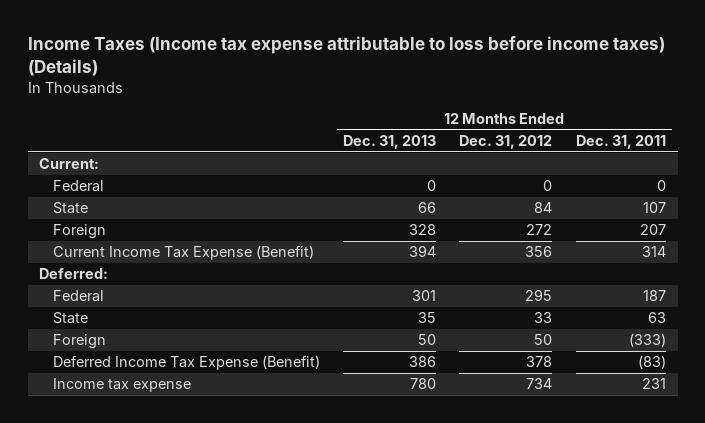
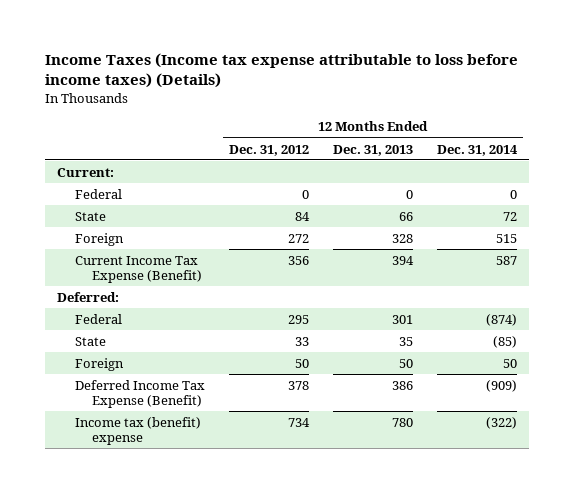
- | 12 Months Ended Dec. 31, 2013 | 12 Months Ended Dec. 31, 2012 | 12 Months Ended Dec. 31, 2011
+ | 12 Months Ended Dec. 31, 2012 | 12 Months Ended Dec. 31, 2013 | 12 Months Ended Dec. 31, 2014
- Income tax expense | 780 | 734 | 231
+ Income tax (benefit) expense | 734 | 780 | (322)

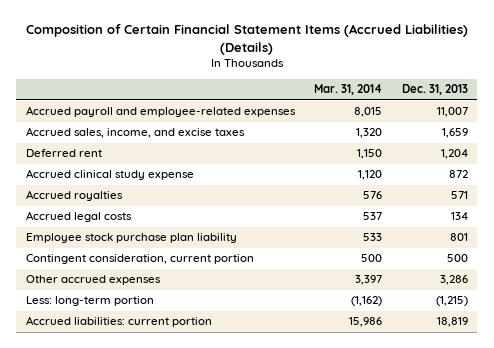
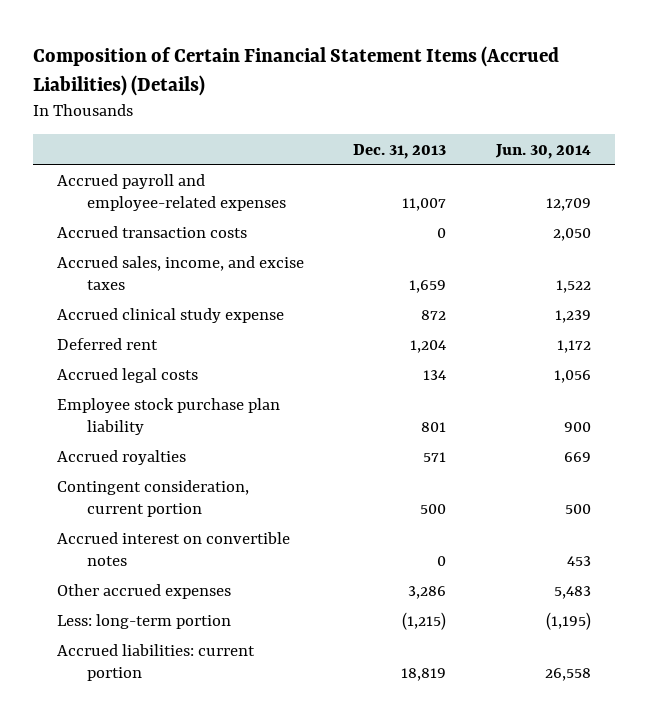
- | Mar. 31, 2014 | Dec. 31, 2013
+ | Dec. 31, 2013 | Jun. 30, 2014
+ Accrued transaction costs | 0 | 2,050
moved down: Deferred rent | 1,204 | 1,172
moved down: Accrued royalties | 571 | 669
+ Accrued interest on convertible notes | 0 | 453

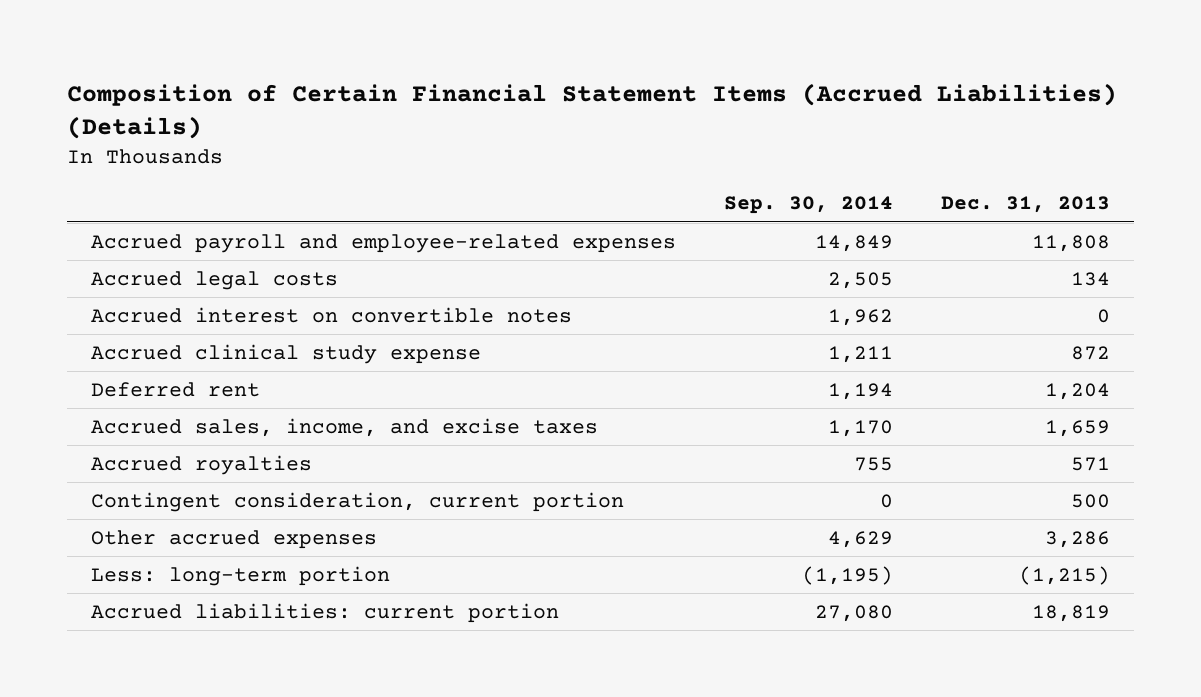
- | Dec. 31, 2013 | Jun. 30, 2014
+ | Sep. 30, 2014 | Dec. 31, 2013
- Accrued payroll and employee-related expenses | 11,007 | 12,709
- Accrued transaction costs | 0 | 2,050
+ Accrued payroll and employee-related expenses | 14,849 | 11,808
moved up: Accrued legal costs | 2,505 | 134
moved up: Accrued interest on convertible notes | 1,962 | 0
- Employee stock purchase plan liability | 801 | 900
moved down: Accrued sales, income, and excise taxes | 1,170 | 1,659

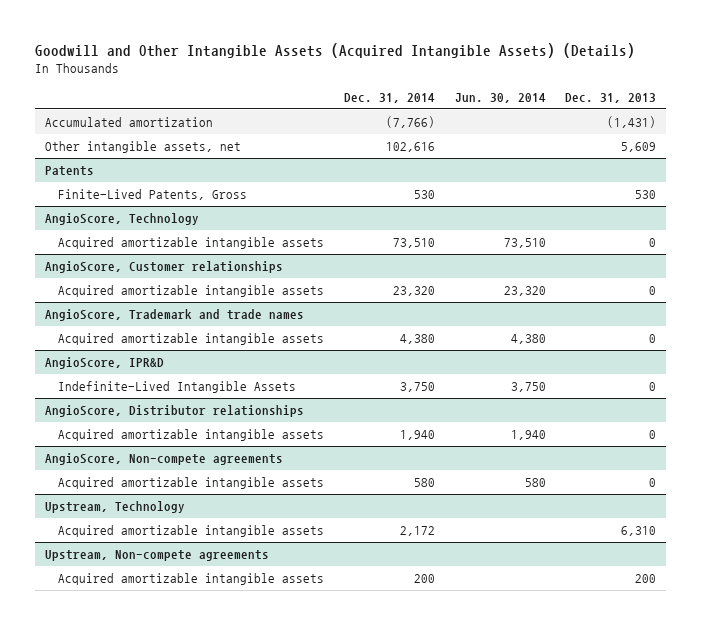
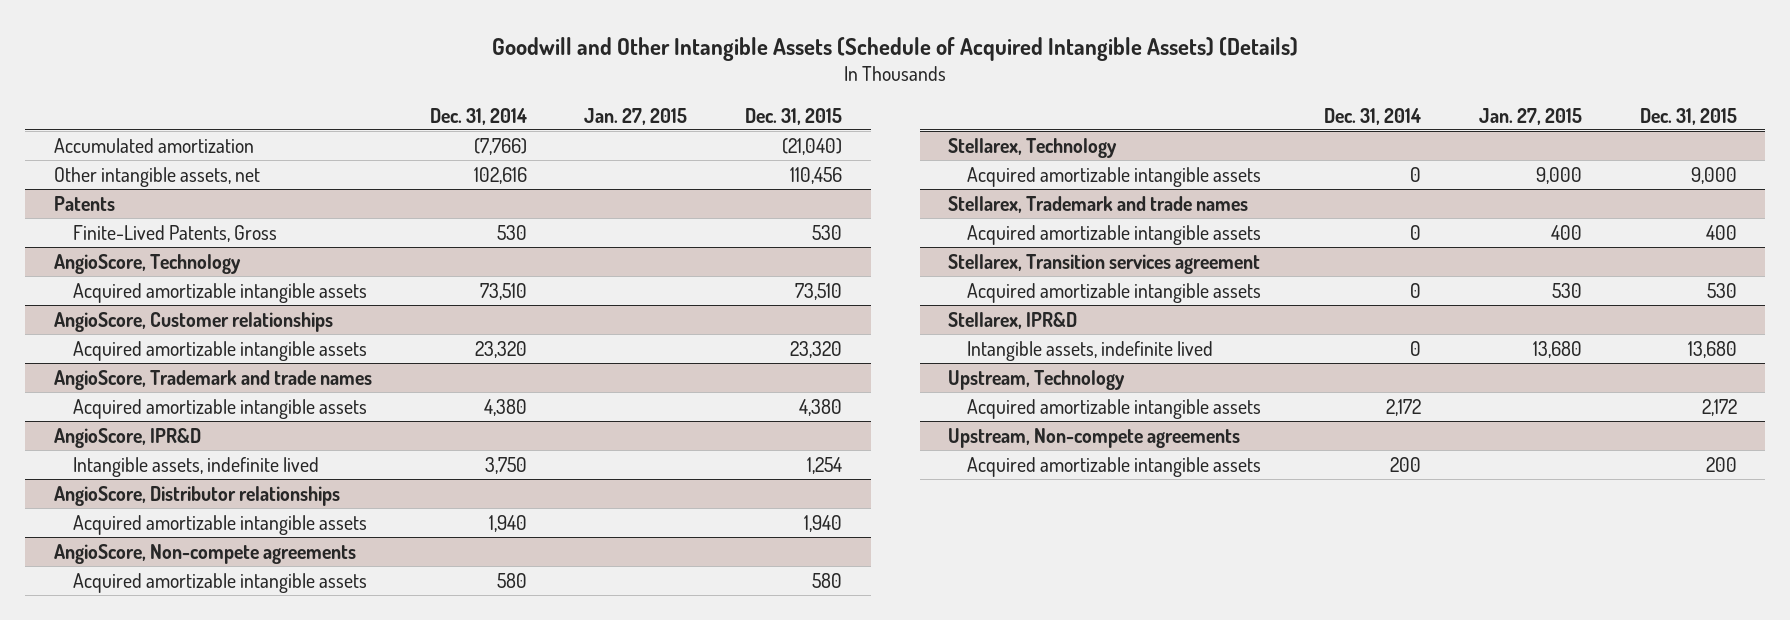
- Goodwill and Other Intangible Assets (Acquired Intangible Assets) (Details)
+ Goodwill and Other Intangible Assets (Schedule of Acquired Intangible Assets) (Details)
- | Dec. 31, 2014 | Jun. 30, 2014 | Dec. 31, 2013
+ | Dec. 31, 2014 | Jan. 27, 2015 | Dec. 31, 2015
@ AngioScore, IPR&D
- Indefinite-Lived Intangible Assets | 3,750 | 3,750 | 0
+ Intangible assets, indefinite lived | 3,750 | | 1,254
+ Stellarex, Technology
+ Acquired amortizable intangible assets | 0 | 9,000 | 9,000
+ Stellarex, Trademark and trade names
+ Acquired amortizable intangible assets | 0 | 400 | 400
+ Stellarex, Transition services agreement
+ Acquired amortizable intangible assets | 0 | 530 | 530
+ Stellarex, IPR&D
+ Intangible assets, indefinite lived | 0 | 13,680 | 13,680

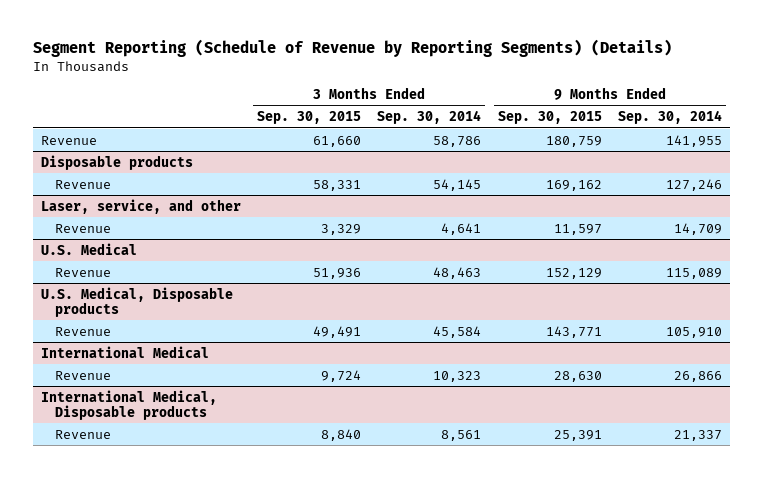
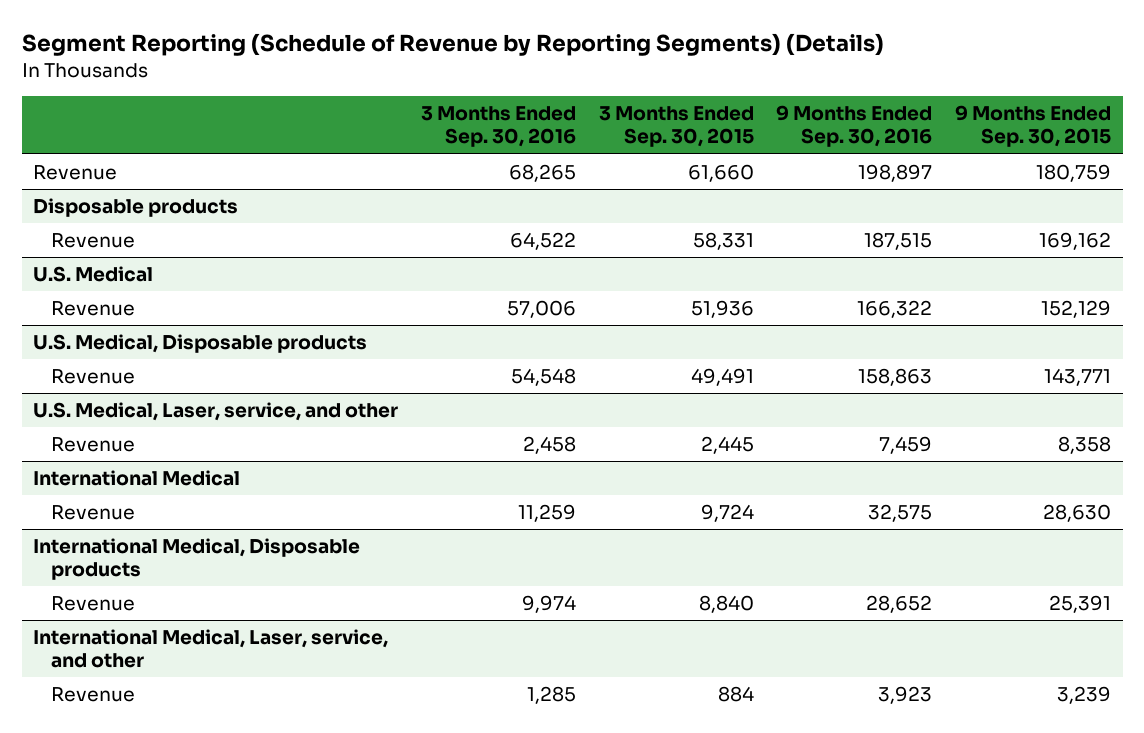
- | 3 Months Ended Sep. 30, 2015 | 3 Months Ended Sep. 30, 2014 | 9 Months Ended Sep. 30, 2015 | 9 Months Ended Sep. 30, 2014
+ | 3 Months Ended Sep. 30, 2016 | 3 Months Ended Sep. 30, 2015 | 9 Months Ended Sep. 30, 2016 | 9 Months Ended Sep. 30, 2015
- Laser, service, and other
- Revenue | 3,329 | 4,641 | 11,597 | 14,709
+ U.S. Medical, Laser, service, and other
+ Revenue | 2,458 | 2,445 | 7,459 | 8,358
+ International Medical, Laser, service, and other
+ Revenue | 1,285 | 884 | 3,923 | 3,239

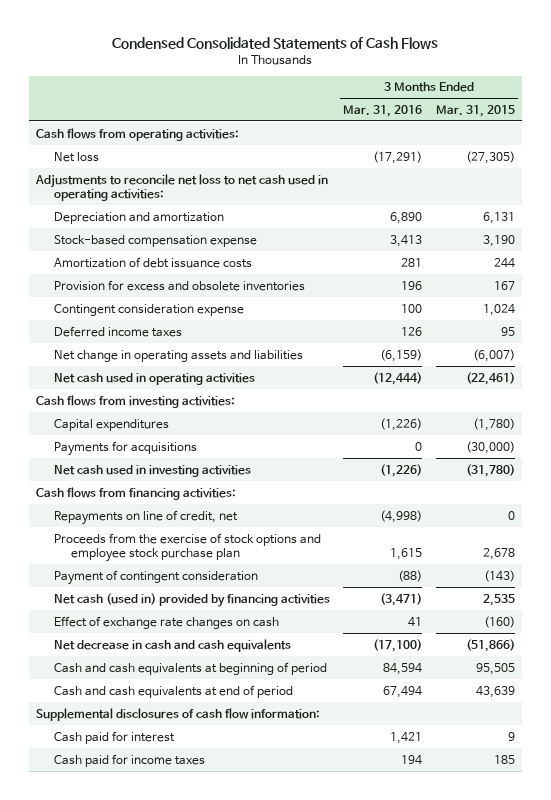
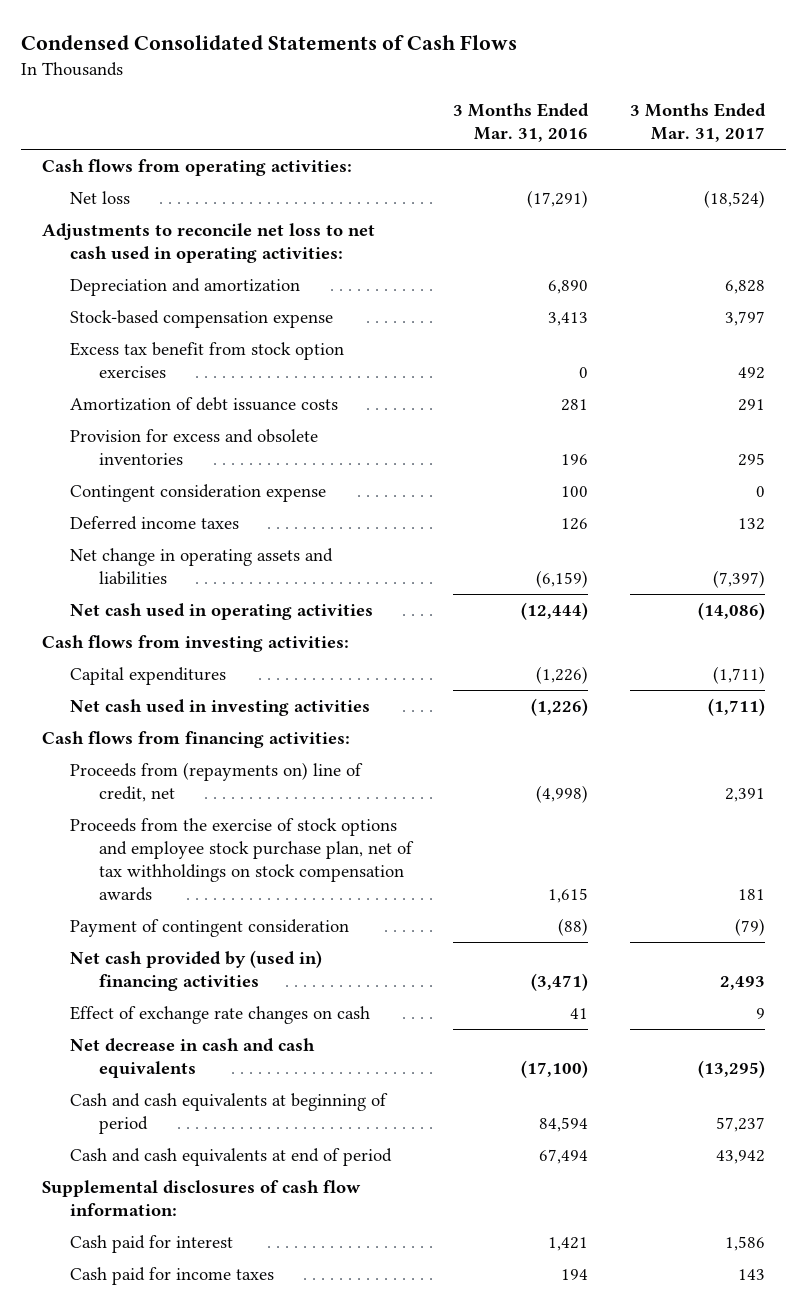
- | 3 Months Ended Mar. 31, 2016 | 3 Months Ended Mar. 31, 2015
+ | 3 Months Ended Mar. 31, 2016 | 3 Months Ended Mar. 31, 2017
+ Excess tax benefit from stock option exercises | 0 | 492
- Payments for acquisitions | 0 | (30,000)
- Repayments on line of credit, net | (4,998) | 0
- Proceeds from the exercise of stock options and employee stock purchase plan | 1,615 | 2,678
+ Proceeds from (repayments on) line of credit, net | (4,998) | 2,391
+ Proceeds from the exercise of stock options and employee stock purchase plan, net of tax withholdings on stock compensation awards | 1,615 | 181
- Net cash (used in) provided by financing activities | (3,471) | 2,535
+ Net cash provided by (used in) financing activities | (3,471) | 2,493

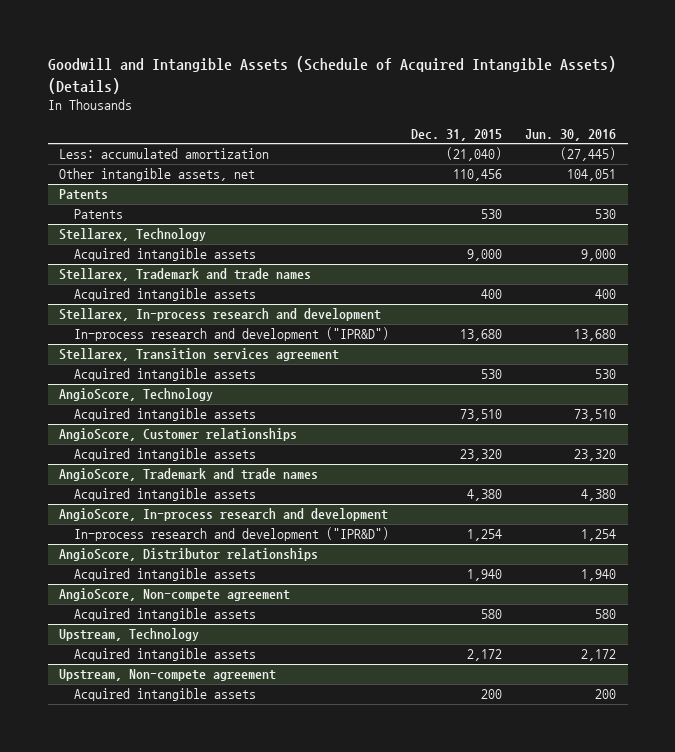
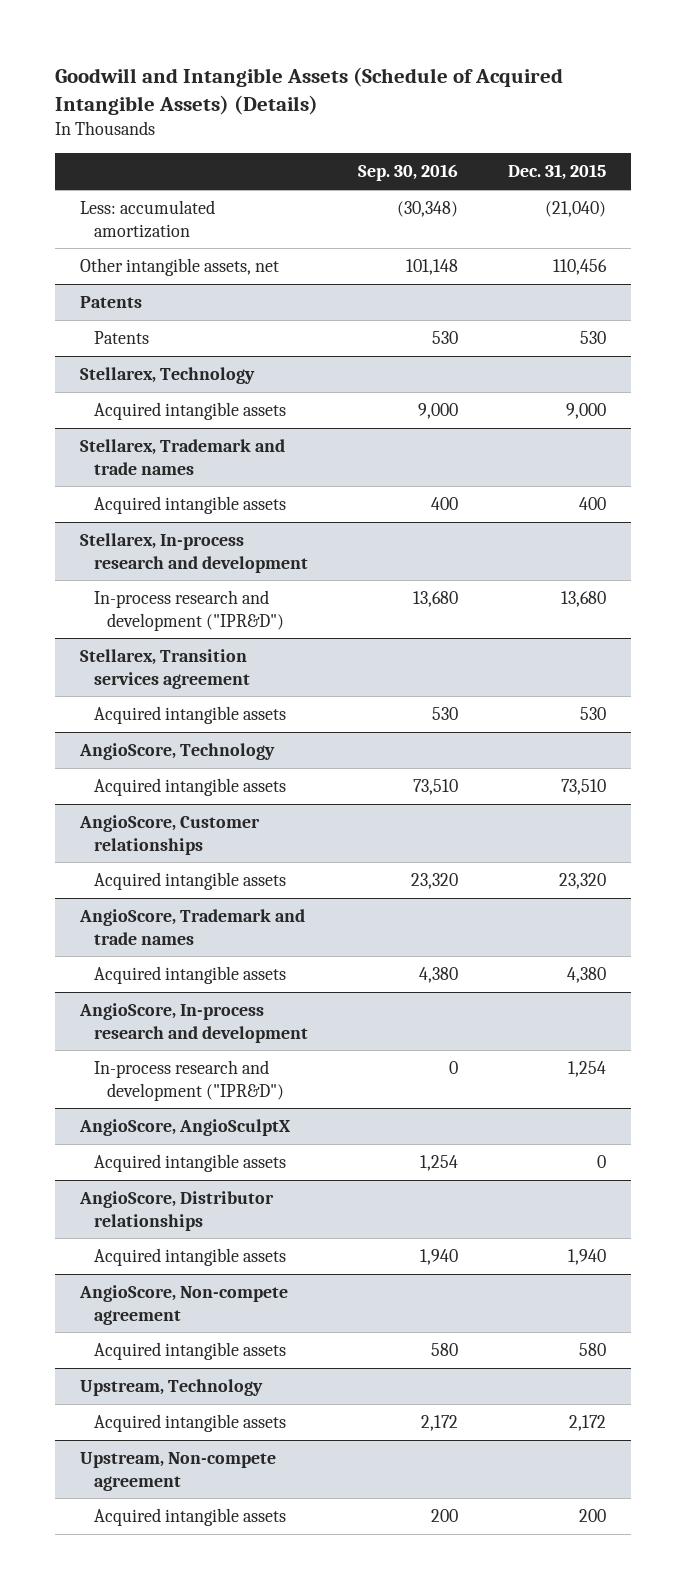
- | Dec. 31, 2015 | Jun. 30, 2016
+ | Sep. 30, 2016 | Dec. 31, 2015
+ AngioScore, AngioSculptX
+ Acquired intangible assets | 1,254 | 0

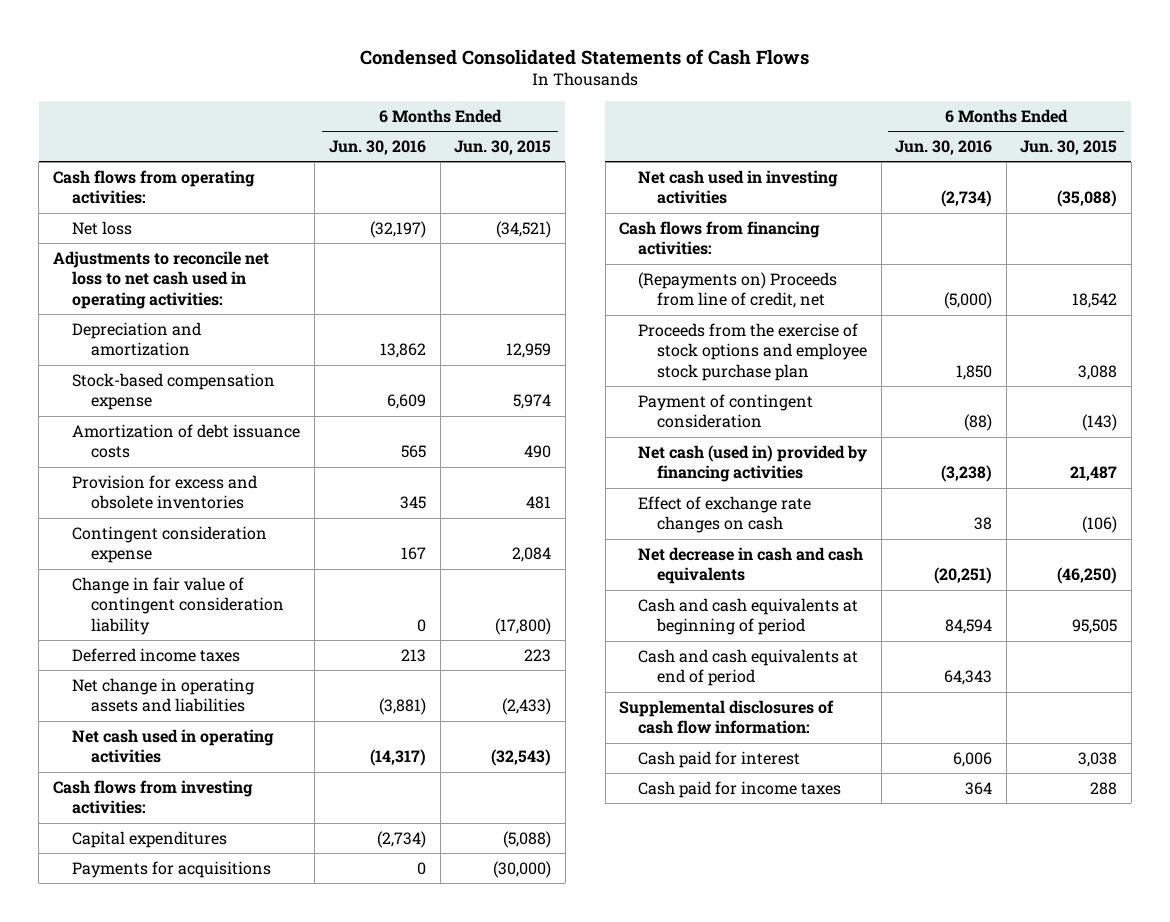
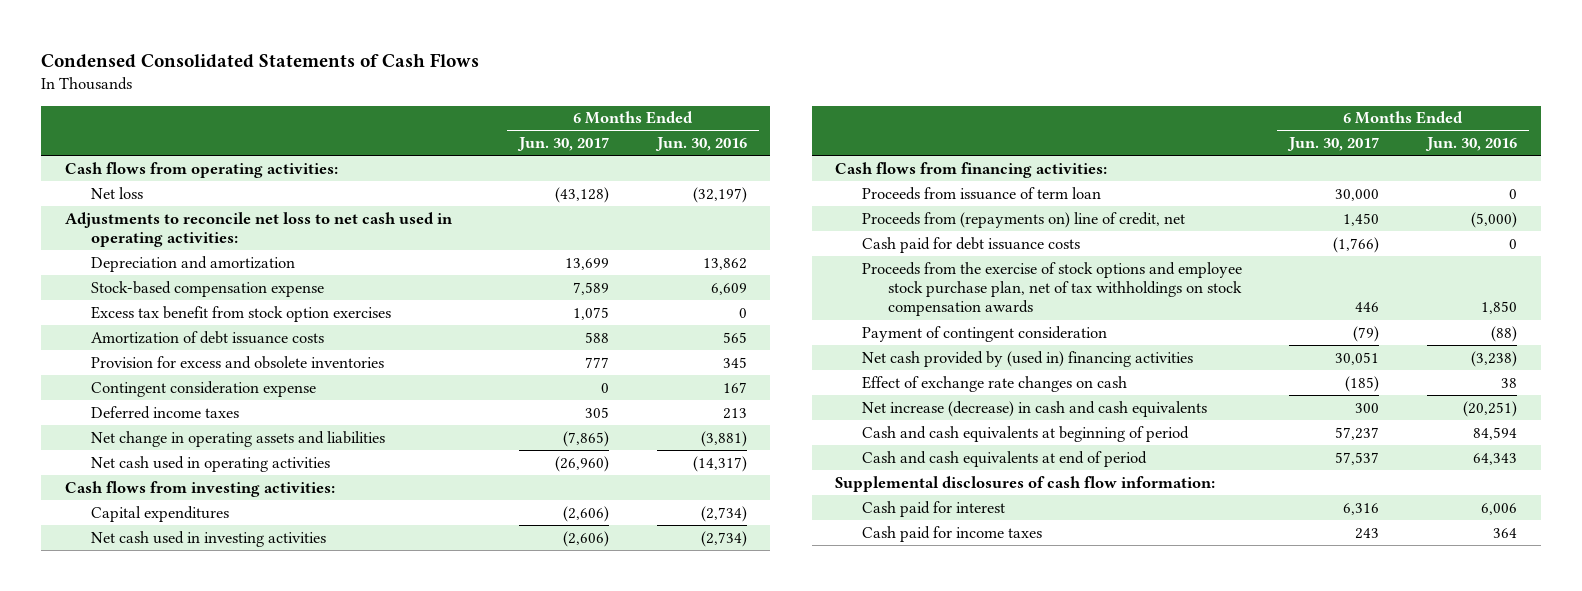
- | 6 Months Ended Jun. 30, 2016 | 6 Months Ended Jun. 30, 2015
+ | 6 Months Ended Jun. 30, 2017 | 6 Months Ended Jun. 30, 2016
+ Excess tax benefit from stock option exercises | 1,075 | 0
- Change in fair value of contingent consideration liability | 0 | (17,800)
- Payments for acquisitions | 0 | (30,000)
- (Repayments on) Proceeds from line of credit, net | (5,000) | 18,542
- Proceeds from the exercise of stock options and employee stock purchase plan | 1,850 | 3,088
+ Proceeds from issuance of term loan | 30,000 | 0
+ Proceeds from (repayments on) line of credit, net | 1,450 | (5,000)
+ Cash paid for debt issuance costs | (1,766) | 0
+ Proceeds from the exercise of stock options and employee stock purchase plan, net of tax withholdings on stock compensation awards | 446 | 1,850
- Net cash (used in) provided by financing activities | (3,238) | 21,487
+ Net cash provided by (used in) financing activities | 30,051 | (3,238)
- Net decrease in cash and cash equivalents | (20,251) | (46,250)
+ Net increase (decrease) in cash and cash equivalents | 300 | (20,251)

